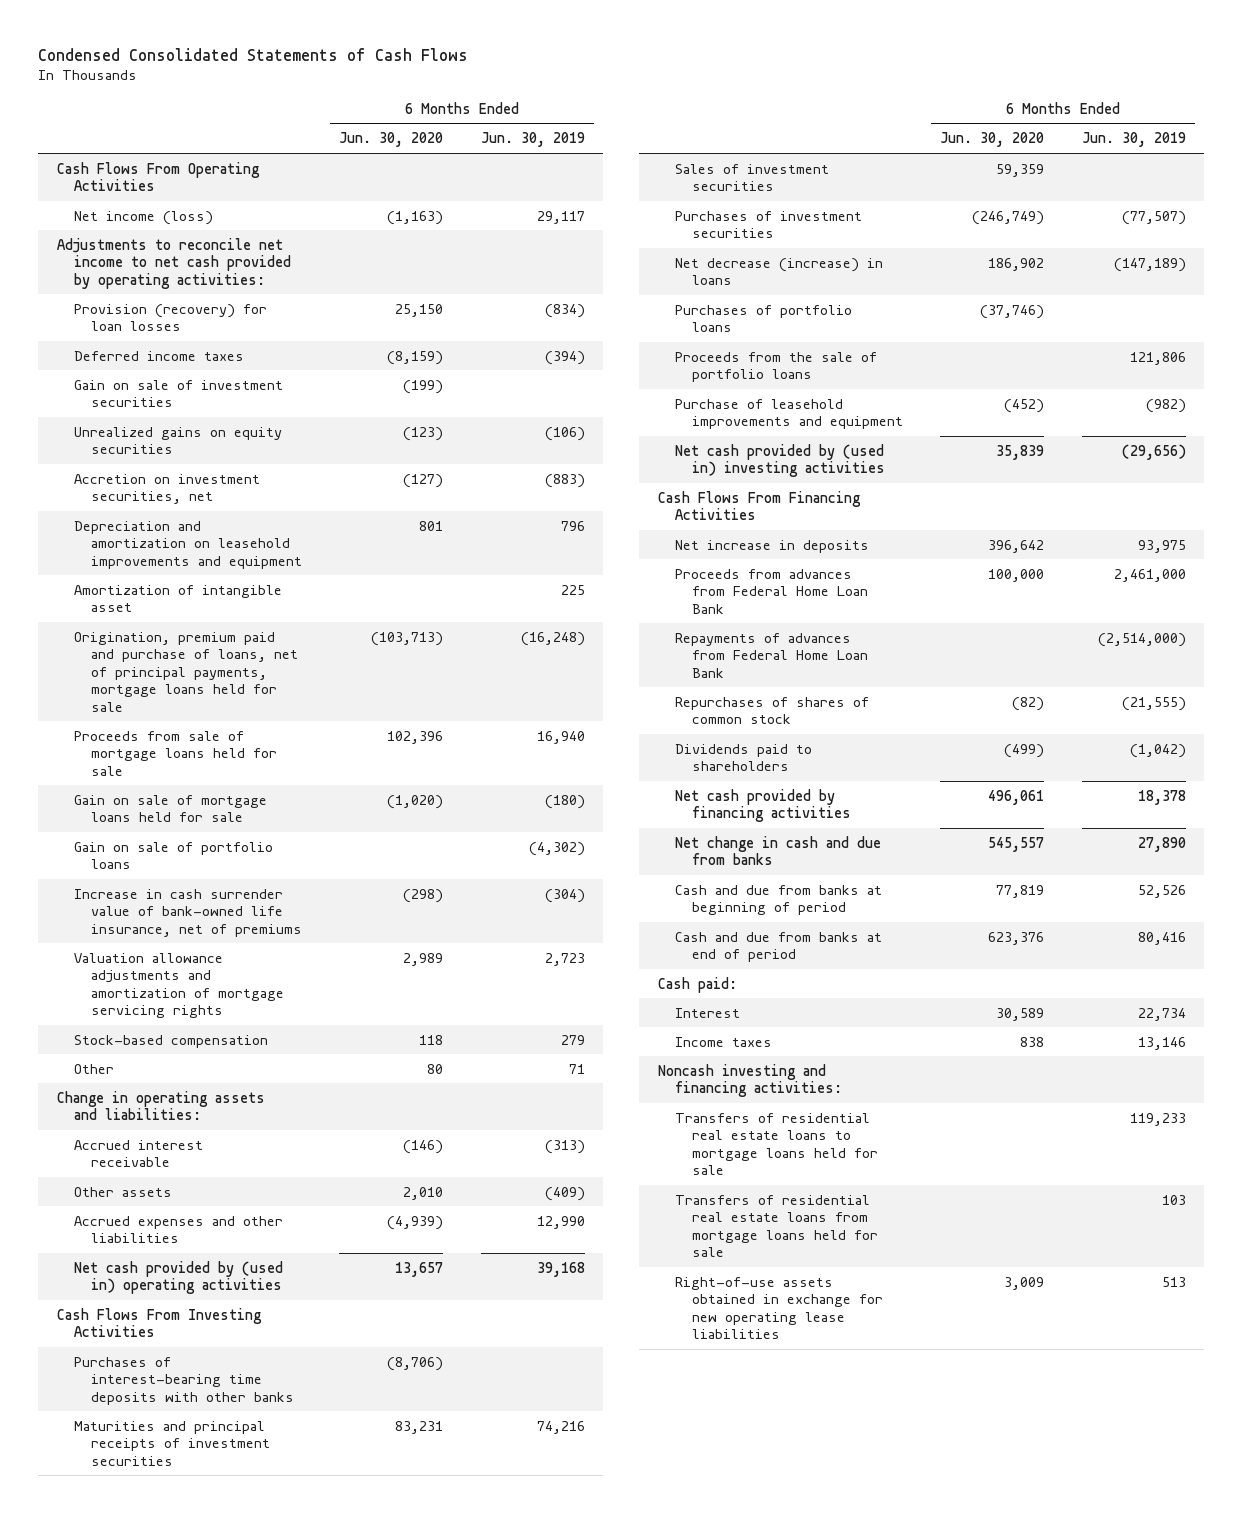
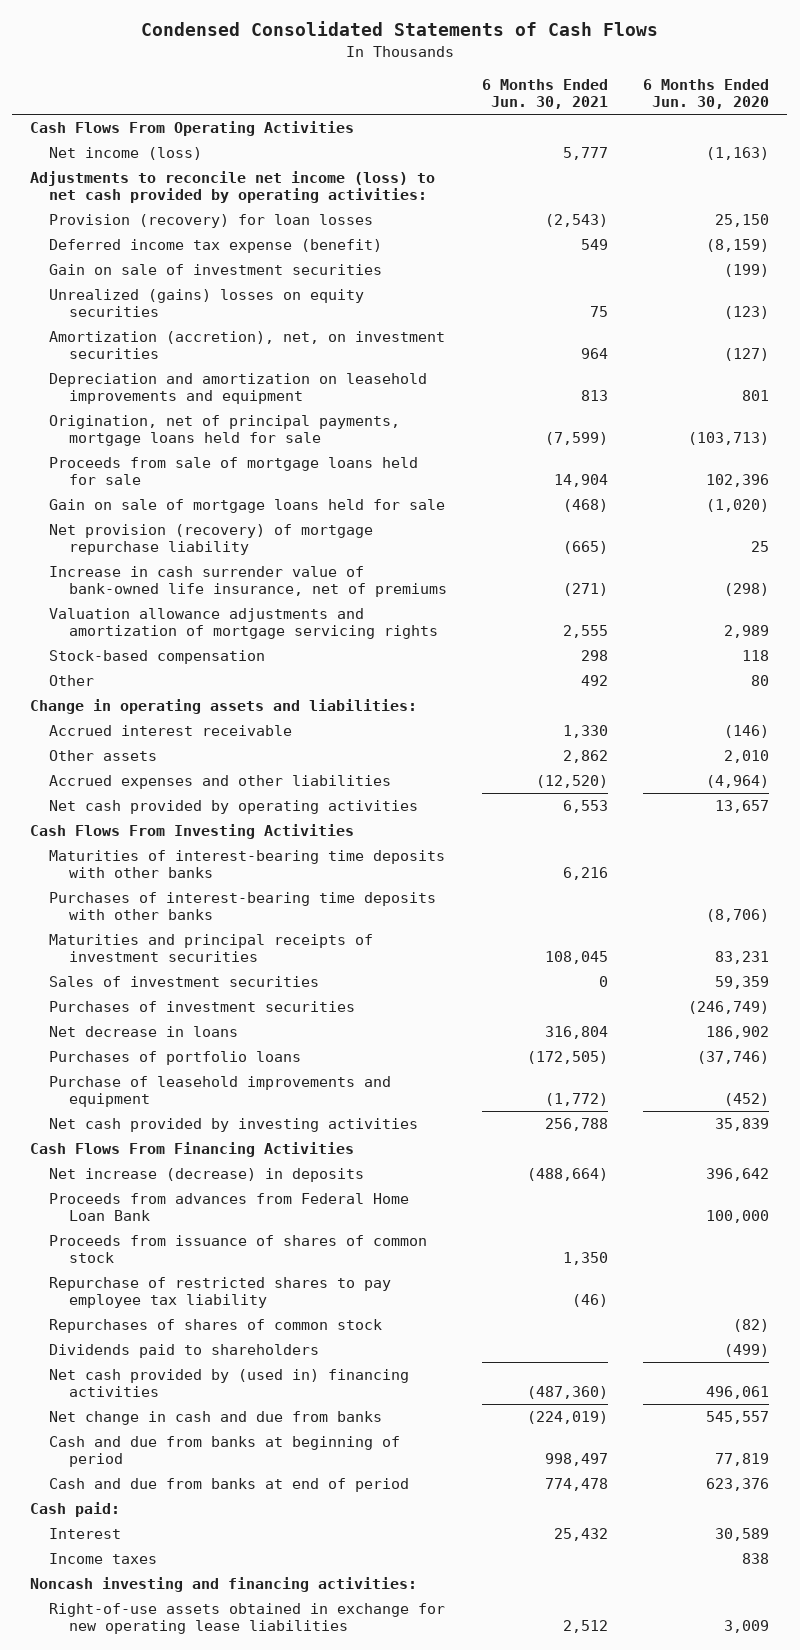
- | 6 Months Ended Jun. 30, 2020 | 6 Months Ended Jun. 30, 2019
+ | 6 Months Ended Jun. 30, 2021 | 6 Months Ended Jun. 30, 2020
- Adjustments to reconcile net income to net cash provided by operating activities:
+ Adjustments to reconcile net income (loss) to net cash provided by operating activities:
- Deferred income taxes | (8,159) | (394)
+ Deferred income tax expense (benefit) | 549 | (8,159)
- Unrealized gains on equity securities | (123) | (106)
- Accretion on investment securities, net | (127) | (883)
+ Unrealized (gains) losses on equity securities | 75 | (123)
+ Amortization (accretion), net, on investment securities | 964 | (127)
- Amortization of intangible asset | | 225
- Origination, premium paid and purchase of loans, net of principal payments, mortgage loans held for sale | (103,713) | (16,248)
+ Origination, net of principal payments, mortgage loans held for sale | (7,599) | (103,713)
- Gain on sale of portfolio loans | | (4,302)
+ Net provision (recovery) of mortgage repurchase liability | (665) | 25
- Accrued expenses and other liabilities | (4,939) | 12,990
- Net cash provided by (used in) operating activities | 13,657 | 39,168
+ Accrued expenses and other liabilities | (12,520) | (4,964)
+ Net cash provided by operating activities | 6,553 | 13,657
+ Maturities of interest-bearing time deposits with other banks | 6,216 |
- Net decrease (increase) in loans | 186,902 | (147,189)
+ Net decrease in loans | 316,804 | 186,902
- Proceeds from the sale of portfolio loans | | 121,806
- Net cash provided by (used in) investing activities | 35,839 | (29,656)
+ Net cash provided by investing activities | 256,788 | 35,839
- Net increase in deposits | 396,642 | 93,975
+ Net increase (decrease) in deposits | (488,664) | 396,642
- Repayments of advances from Federal Home Loan Bank | | (2,514,000)
+ Proceeds from issuance of shares of common stock | 1,350 |
+ Repurchase of restricted shares to pay employee tax liability | (46) |
- Net cash provided by financing activities | 496,061 | 18,378
+ Net cash provided by (used in) financing activities | (487,360) | 496,061
- Transfers of residential real estate loans to mortgage loans held for sale | | 119,233
- Transfers of residential real estate loans from mortgage loans held for sale | | 103

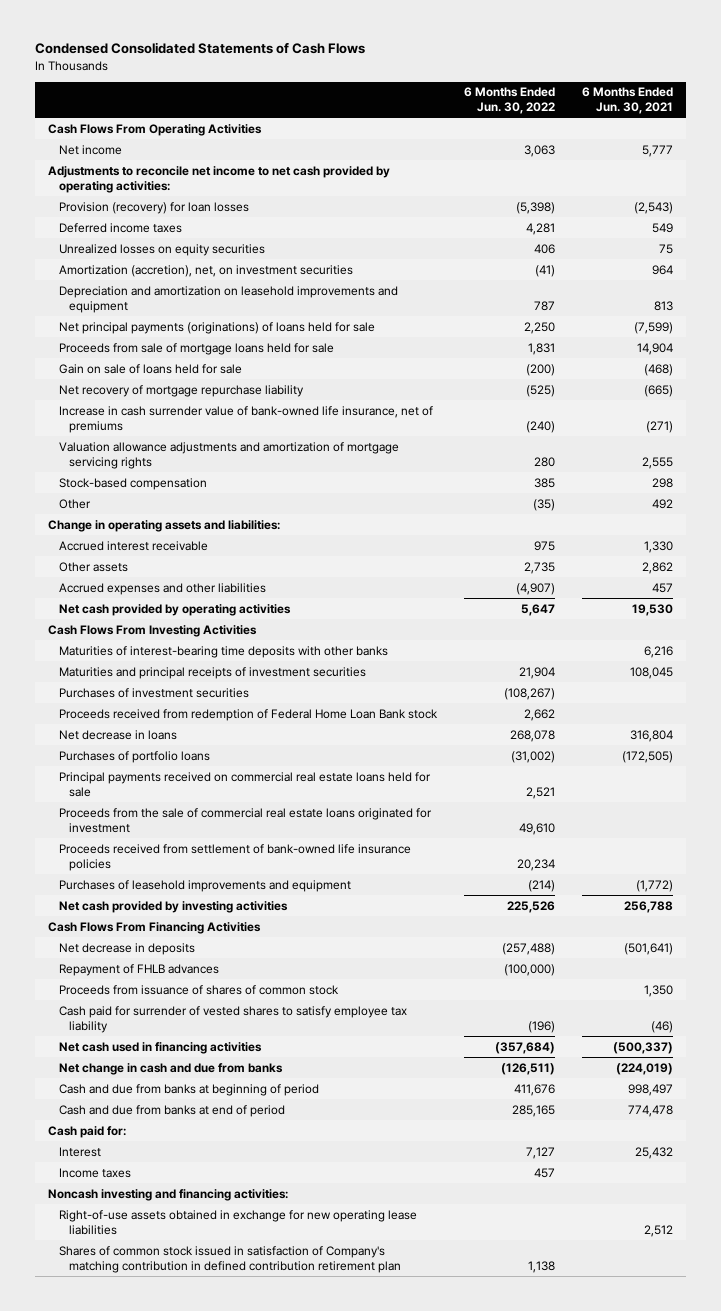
- | 6 Months Ended Jun. 30, 2021 | 6 Months Ended Jun. 30, 2020
+ | 6 Months Ended Jun. 30, 2022 | 6 Months Ended Jun. 30, 2021
- Net income (loss) | 5,777 | (1,163)
- Adjustments to reconcile net income (loss) to net cash provided by operating activities:
+ Net income | 3,063 | 5,777
+ Adjustments to reconcile net income to net cash provided by operating activities:
- Deferred income tax expense (benefit) | 549 | (8,159)
- Gain on sale of investment securities | | (199)
- Unrealized (gains) losses on equity securities | 75 | (123)
+ Deferred income taxes | 4,281 | 549
+ Unrealized losses on equity securities | 406 | 75
- Origination, net of principal payments, mortgage loans held for sale | (7,599) | (103,713)
+ Net principal payments (originations) of loans held for sale | 2,250 | (7,599)
- Gain on sale of mortgage loans held for sale | (468) | (1,020)
- Net provision (recovery) of mortgage repurchase liability | (665) | 25
+ Gain on sale of loans held for sale | (200) | (468)
+ Net recovery of mortgage repurchase liability | (525) | (665)
- Accrued expenses and other liabilities | (12,520) | (4,964)
- Net cash provided by operating activities | 6,553 | 13,657
+ Accrued expenses and other liabilities | (4,907) | 457
+ Net cash provided by operating activities | 5,647 | 19,530
- Purchases of interest-bearing time deposits with other banks | | (8,706)
- Sales of investment securities | 0 | 59,359
+ Proceeds received from redemption of Federal Home Loan Bank stock | 2,662 |
- Purchase of leasehold improvements and equipment | (1,772) | (452)
+ Principal payments received on commercial real estate loans held for sale | 2,521 |
+ Proceeds from the sale of commercial real estate loans originated for investment | 49,610 |
+ Proceeds received from settlement of bank-owned life insurance policies | 20,234 |
+ Purchases of leasehold improvements and equipment | (214) | (1,772)
- Net increase (decrease) in deposits | (488,664) | 396,642
- Proceeds from advances from Federal Home Loan Bank | | 100,000
+ Net decrease in deposits | (257,488) | (501,641)
+ Repayment of FHLB advances | (100,000) |
- Repurchase of restricted shares to pay employee tax liability | (46) |
- Repurchases of shares of common stock | | (82)
- Dividends paid to shareholders | | (499)
- Net cash provided by (used in) financing activities | (487,360) | 496,061
+ Cash paid for surrender of vested shares to satisfy employee tax liability | (196) | (46)
+ Net cash used in financing activities | (357,684) | (500,337)
- Cash paid:
+ Cash paid for:
+ Shares of common stock issued in satisfaction of Company's matching contribution in defined contribution retirement plan | 1,138 |

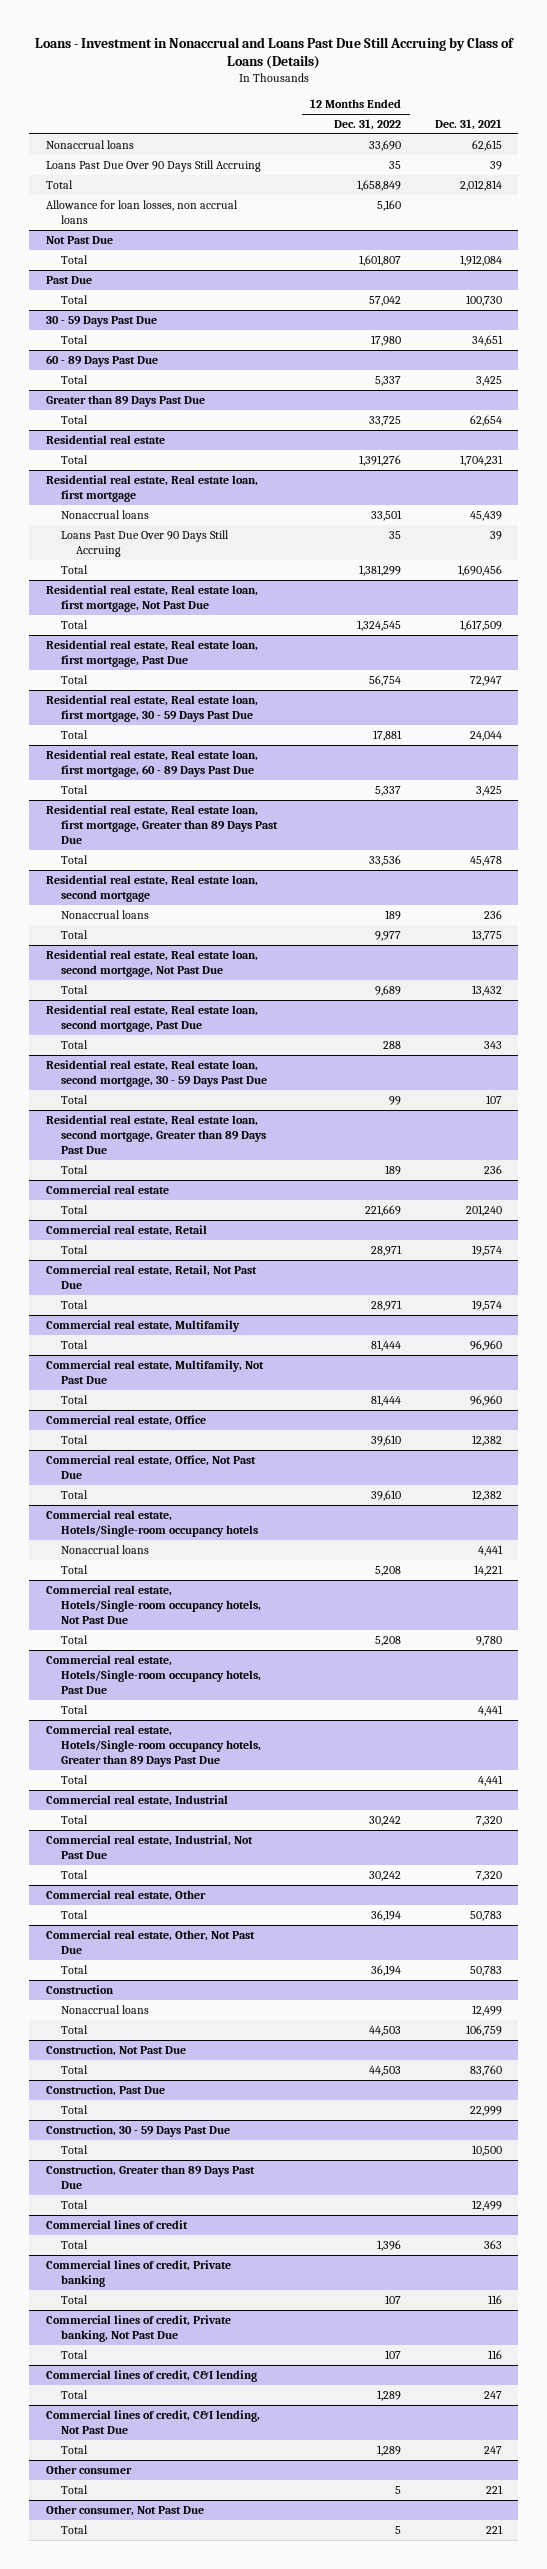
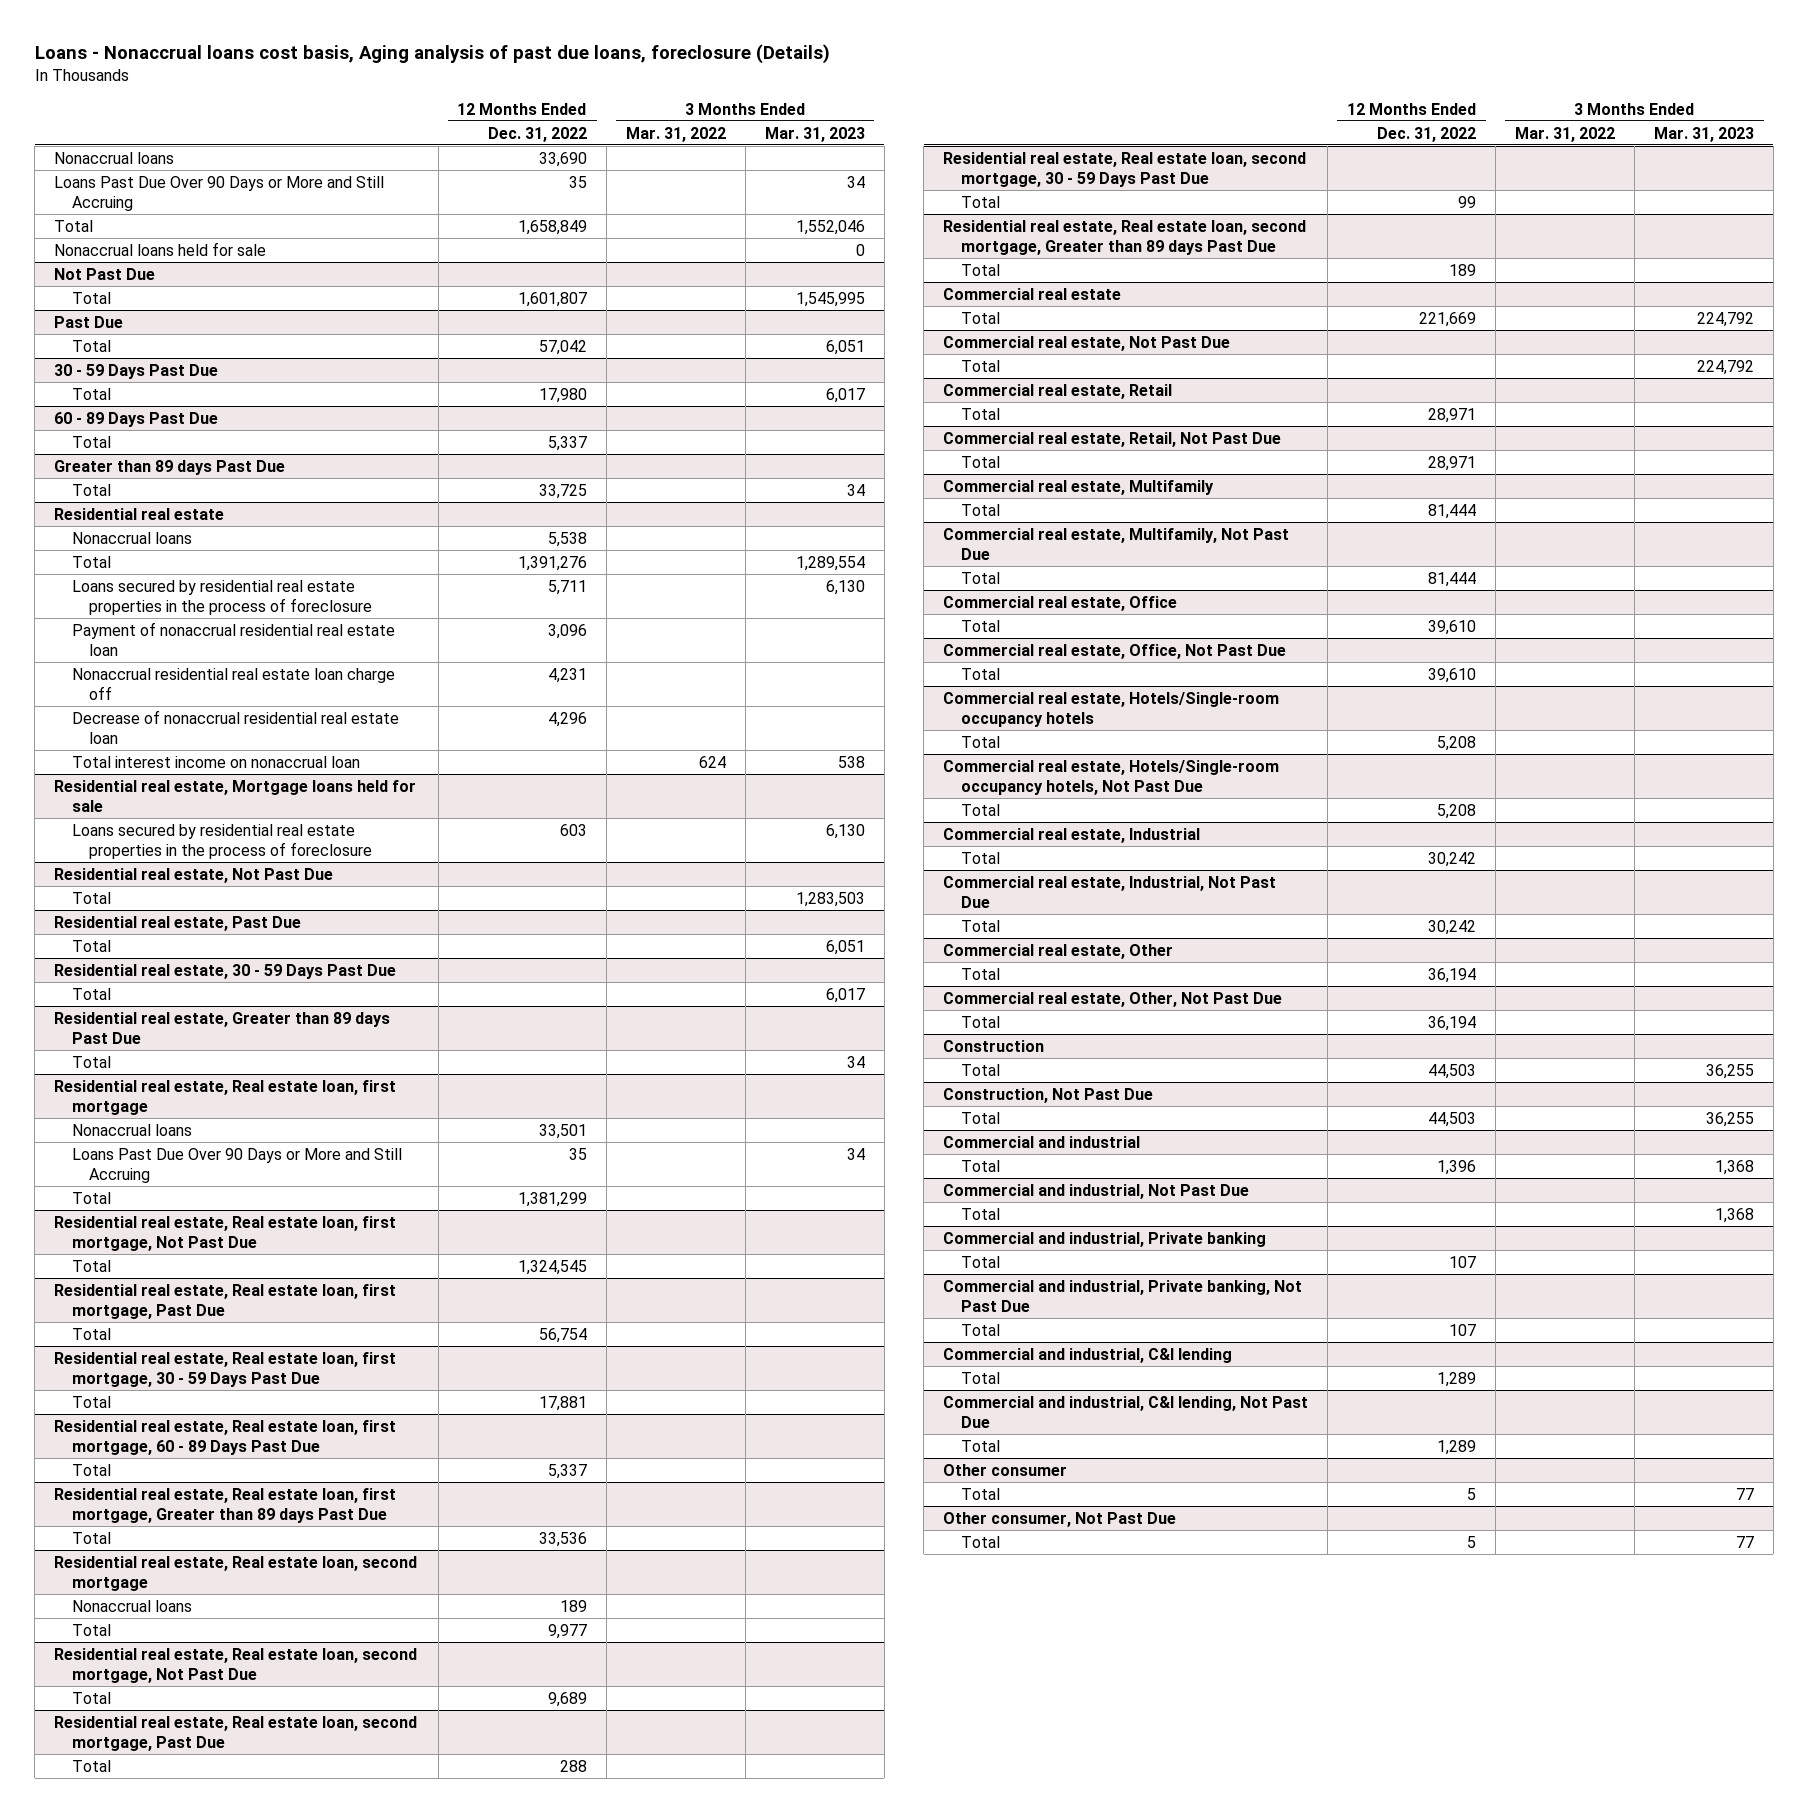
- Loans - Investment in Nonaccrual and Loans Past Due Still Accruing by Class of Loans (Details)
+ Loans - Nonaccrual loans cost basis, Aging analysis of past due loans, foreclosure (Details)
- | 12 Months Ended Dec. 31, 2022 | Dec. 31, 2021
+ | 12 Months Ended Dec. 31, 2022 | 3 Months Ended Mar. 31, 2022 | 3 Months Ended Mar. 31, 2023
- Loans Past Due Over 90 Days Still Accruing | 35 | 39
+ Loans Past Due Over 90 Days or More and Still Accruing | 35 | | 34
- Allowance for loan losses, non accrual loans | 5,160 |
+ Nonaccrual loans held for sale | | | 0
- Greater than 89 Days Past Due
+ Greater than 89 days Past Due
@ Residential real estate
+ Nonaccrual loans | 5,538 | |
+ Loans secured by residential real estate properties in the process of foreclosure | 5,711 | | 6,130
+ Payment of nonaccrual residential real estate loan | 3,096 | |
+ Nonaccrual residential real estate loan charge off | 4,231 | |
+ Decrease of nonaccrual residential real estate loan | 4,296 | |
+ Total interest income on nonaccrual loan | | 624 | 538
+ Residential real estate, Mortgage loans held for sale
+ Loans secured by residential real estate properties in the process of foreclosure | 603 | | 6,130
+ Residential real estate, Not Past Due
+ Total | | | 1,283,503
+ Residential real estate, Past Due
+ Total | | | 6,051
+ Residential real estate, 30 - 59 Days Past Due
+ Total | | | 6,017
+ Residential real estate, Greater than 89 days Past Due
+ Total | | | 34
@ Residential real estate, Real estate loan, first mortgage
- Loans Past Due Over 90 Days Still Accruing | 35 | 39
+ Loans Past Due Over 90 Days or More and Still Accruing | 35 | | 34
- Residential real estate, Real estate loan, first mortgage, Greater than 89 Days Past Due
+ Residential real estate, Real estate loan, first mortgage, Greater than 89 days Past Due
- Residential real estate, Real estate loan, second mortgage, Greater than 89 Days Past Due
+ Residential real estate, Real estate loan, second mortgage, Greater than 89 days Past Due
+ Commercial real estate, Not Past Due
+ Total | | | 224,792
@ Commercial real estate, Hotels/Single-room occupancy hotels
- Nonaccrual loans | | 4,441
- Commercial real estate, Hotels/Single-room occupancy hotels, Past Due
- Total | | 4,441
- Commercial real estate, Hotels/Single-room occupancy hotels, Greater than 89 Days Past Due
- Total | | 4,441
@ Construction
- Nonaccrual loans | | 12,499
- Construction, Past Due
- Total | | 22,999
- Construction, 30 - 59 Days Past Due
- Total | | 10,500
- Construction, Greater than 89 Days Past Due
- Total | | 12,499
- Commercial lines of credit
+ Commercial and industrial
- Commercial lines of credit, Private banking
+ Commercial and industrial, Not Past Due
+ Total | | | 1,368
+ Commercial and industrial, Private banking
- Commercial lines of credit, Private banking, Not Past Due
+ Commercial and industrial, Private banking, Not Past Due
- Commercial lines of credit, C&I lending
+ Commercial and industrial, C&I lending
- Commercial lines of credit, C&I lending, Not Past Due
+ Commercial and industrial, C&I lending, Not Past Due

